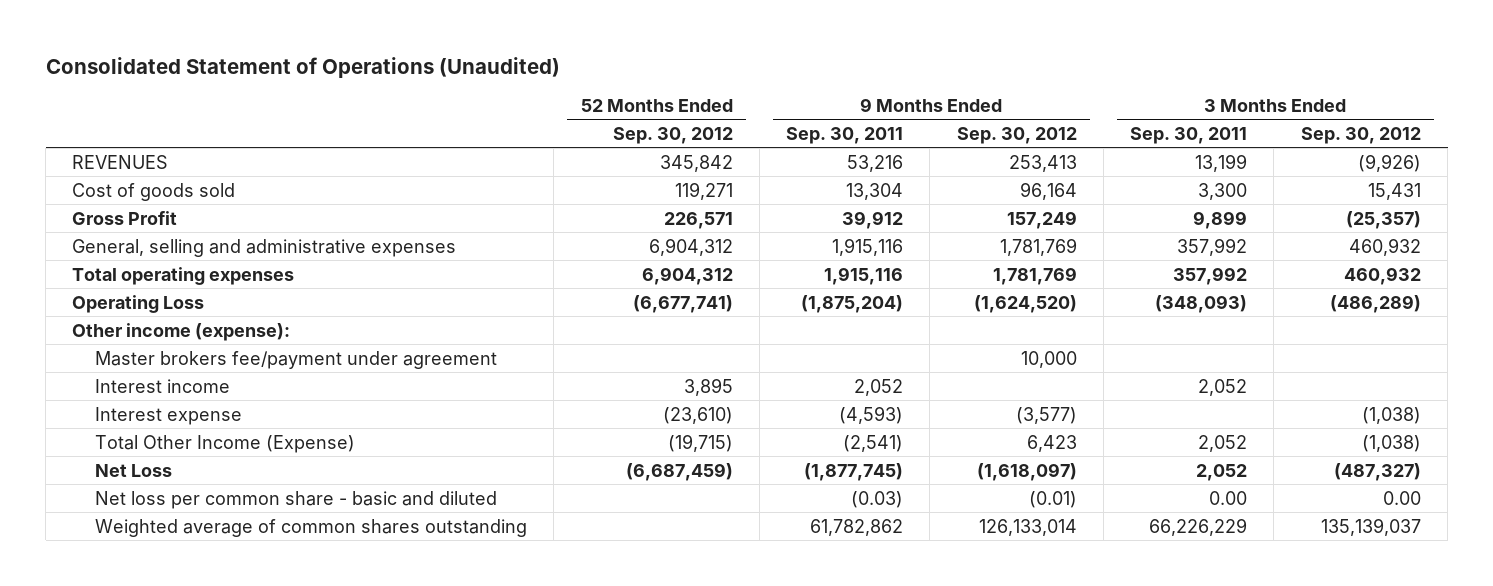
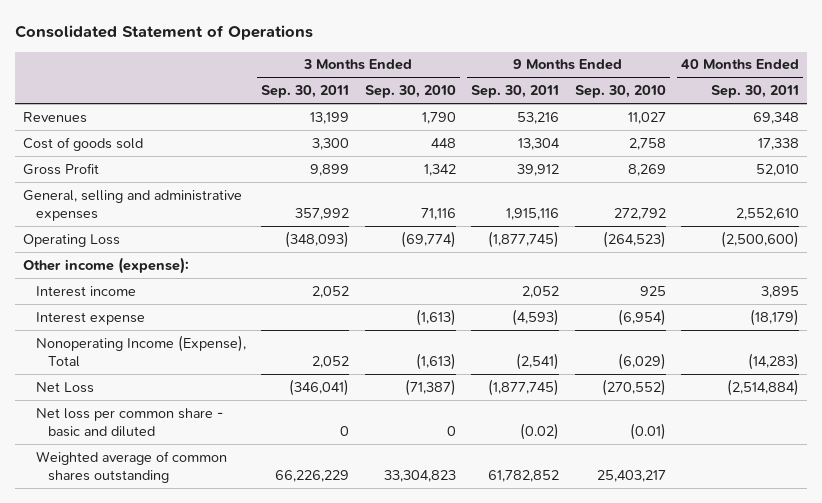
- Consolidated Statement of Operations (Unaudited)
+ Consolidated Statement of Operations
- | 52 Months Ended Sep. 30, 2012 | 9 Months Ended Sep. 30, 2011 | 9 Months Ended Sep. 30, 2012 | 3 Months Ended Sep. 30, 2011 | 3 Months Ended Sep. 30, 2012
+ | 3 Months Ended Sep. 30, 2011 | 3 Months Ended Sep. 30, 2010 | 9 Months Ended Sep. 30, 2011 | 9 Months Ended Sep. 30, 2010 | 40 Months Ended Sep. 30, 2011
- REVENUES | 345,842 | 53,216 | 253,413 | 13,199 | (9,926)
+ Revenues | 13,199 | 1,790 | 53,216 | 11,027 | 69,348
- Total operating expenses | 6,904,312 | 1,915,116 | 1,781,769 | 357,992 | 460,932
- Operating Loss | (6,677,741) | (1,875,204) | (1,624,520) | (348,093) | (486,289)
+ Operating Loss | (348,093) | (69,774) | (1,877,745) | (264,523) | (2,500,600)
- Master brokers fee/payment under agreement | | | 10,000 | |
- Total Other Income (Expense) | (19,715) | (2,541) | 6,423 | 2,052 | (1,038)
- Net Loss | (6,687,459) | (1,877,745) | (1,618,097) | 2,052 | (487,327)
- Net loss per common share - basic and diluted | | (0.03) | (0.01) | 0.00 | 0.00
- Weighted average of common shares outstanding | | 61,782,862 | 126,133,014 | 66,226,229 | 135,139,037
+ Nonoperating Income (Expense), Total | 2,052 | (1,613) | (2,541) | (6,029) | (14,283)
+ Net Loss | (346,041) | (71,387) | (1,877,745) | (270,552) | (2,514,884)
+ Net loss per common share - basic and diluted | 0 | 0 | (0.02) | (0.01) |
+ Weighted average of common shares outstanding | 66,226,229 | 33,304,823 | 61,782,852 | 25,403,217 |

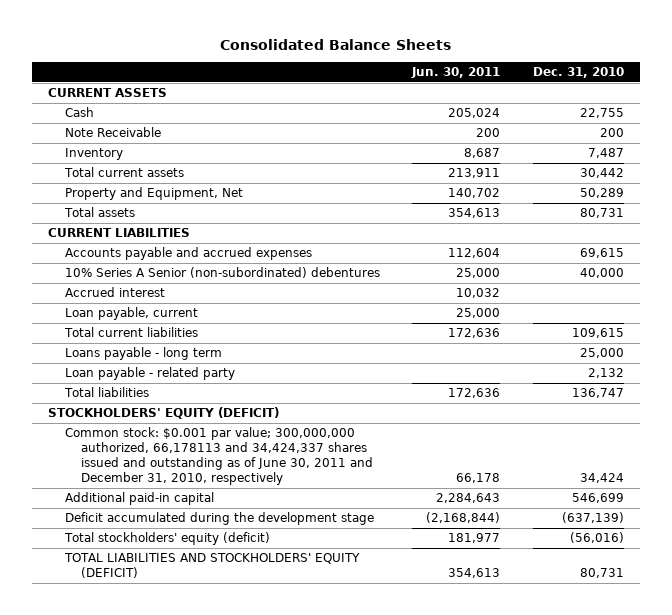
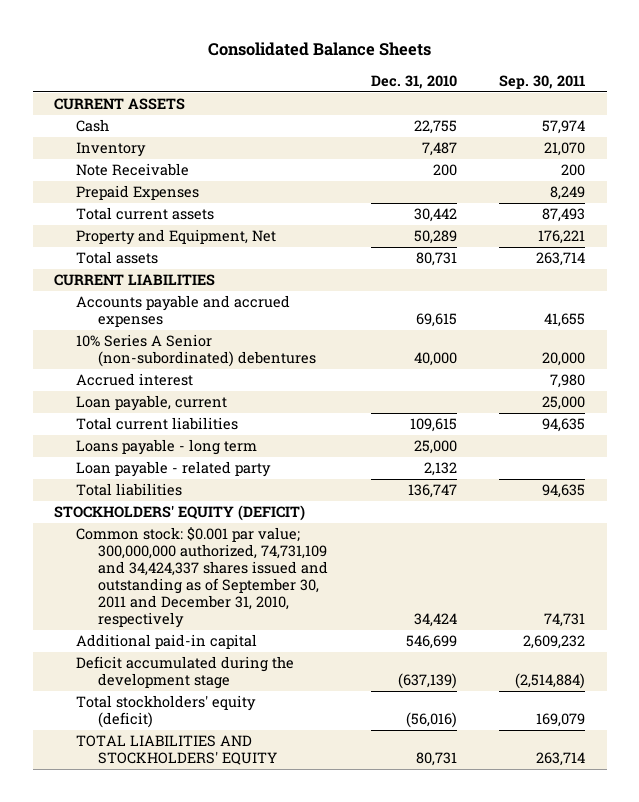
- | Jun. 30, 2011 | Dec. 31, 2010
+ | Dec. 31, 2010 | Sep. 30, 2011
moved down: Note Receivable | 200 | 200
+ Prepaid Expenses | | 8,249
- Common stock: $0.001 par value; 300,000,000 authorized, 66,178113 and 34,424,337 shares issued and outstanding as of June 30, 2011 and December 31, 2010, respectively | 66,178 | 34,424
+ Common stock: $0.001 par value; 300,000,000 authorized, 74,731,109 and 34,424,337 shares issued and outstanding as of September 30, 2011 and December 31, 2010, respectively | 34,424 | 74,731
- TOTAL LIABILITIES AND STOCKHOLDERS' EQUITY (DEFICIT) | 354,613 | 80,731
+ TOTAL LIABILITIES AND STOCKHOLDERS' EQUITY | 80,731 | 263,714

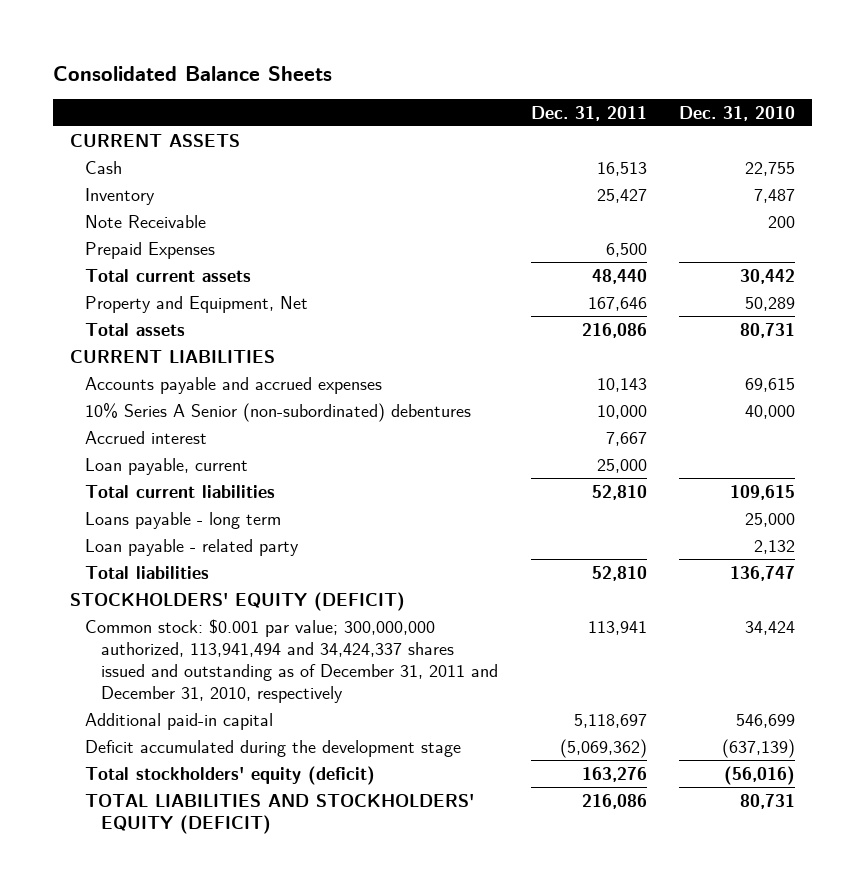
- | Dec. 31, 2010 | Sep. 30, 2011
+ | Dec. 31, 2011 | Dec. 31, 2010
- Common stock: $0.001 par value; 300,000,000 authorized, 74,731,109 and 34,424,337 shares issued and outstanding as of September 30, 2011 and December 31, 2010, respectively | 34,424 | 74,731
+ Common stock: $0.001 par value; 300,000,000 authorized, 113,941,494 and 34,424,337 shares issued and outstanding as of December 31, 2011 and December 31, 2010, respectively | 113,941 | 34,424
- TOTAL LIABILITIES AND STOCKHOLDERS' EQUITY | 80,731 | 263,714
+ TOTAL LIABILITIES AND STOCKHOLDERS' EQUITY (DEFICIT) | 216,086 | 80,731

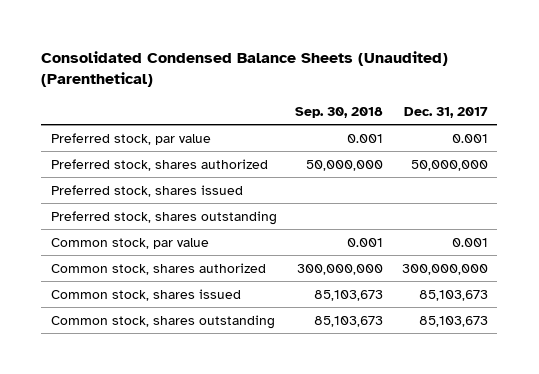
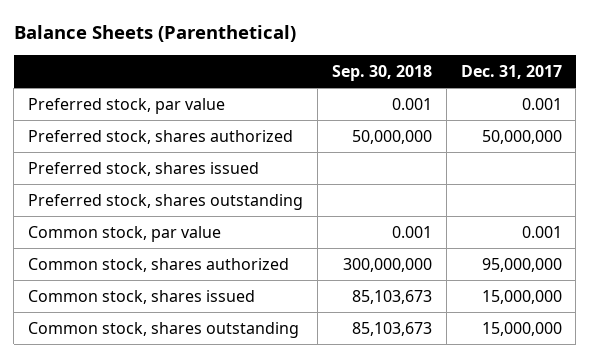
- Consolidated Condensed Balance Sheets (Unaudited) (Parenthetical)
+ Balance Sheets (Parenthetical)
- Common stock, shares authorized | 300,000,000 | 300,000,000
- Common stock, shares issued | 85,103,673 | 85,103,673
- Common stock, shares outstanding | 85,103,673 | 85,103,673
+ Common stock, shares authorized | 300,000,000 | 95,000,000
+ Common stock, shares issued | 85,103,673 | 15,000,000
+ Common stock, shares outstanding | 85,103,673 | 15,000,000

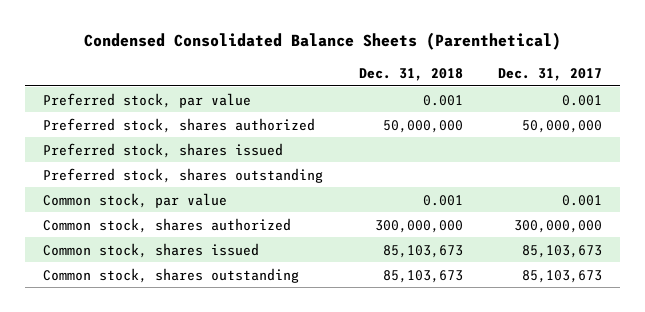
- Balance Sheets (Parenthetical)
+ Condensed Consolidated Balance Sheets (Parenthetical)
- | Sep. 30, 2018 | Dec. 31, 2017
+ | Dec. 31, 2018 | Dec. 31, 2017
- Common stock, shares authorized | 300,000,000 | 95,000,000
- Common stock, shares issued | 85,103,673 | 15,000,000
- Common stock, shares outstanding | 85,103,673 | 15,000,000
+ Common stock, shares authorized | 300,000,000 | 300,000,000
+ Common stock, shares issued | 85,103,673 | 85,103,673
+ Common stock, shares outstanding | 85,103,673 | 85,103,673

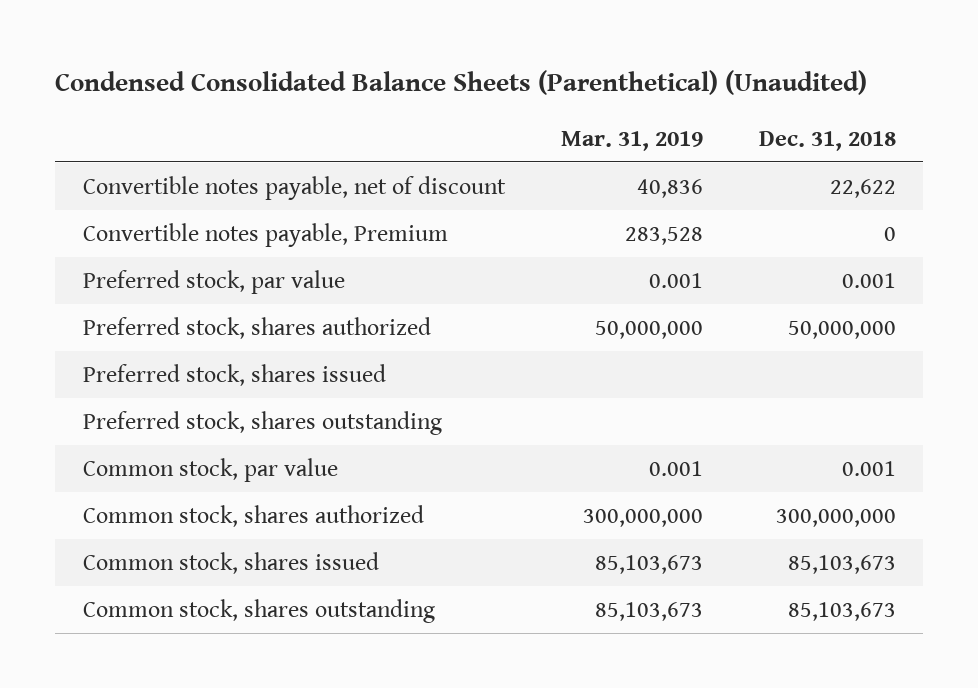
- Condensed Consolidated Balance Sheets (Parenthetical)
+ Condensed Consolidated Balance Sheets (Parenthetical) (Unaudited)
- | Dec. 31, 2018 | Dec. 31, 2017
+ | Mar. 31, 2019 | Dec. 31, 2018
+ Convertible notes payable, net of discount | 40,836 | 22,622
+ Convertible notes payable, Premium | 283,528 | 0

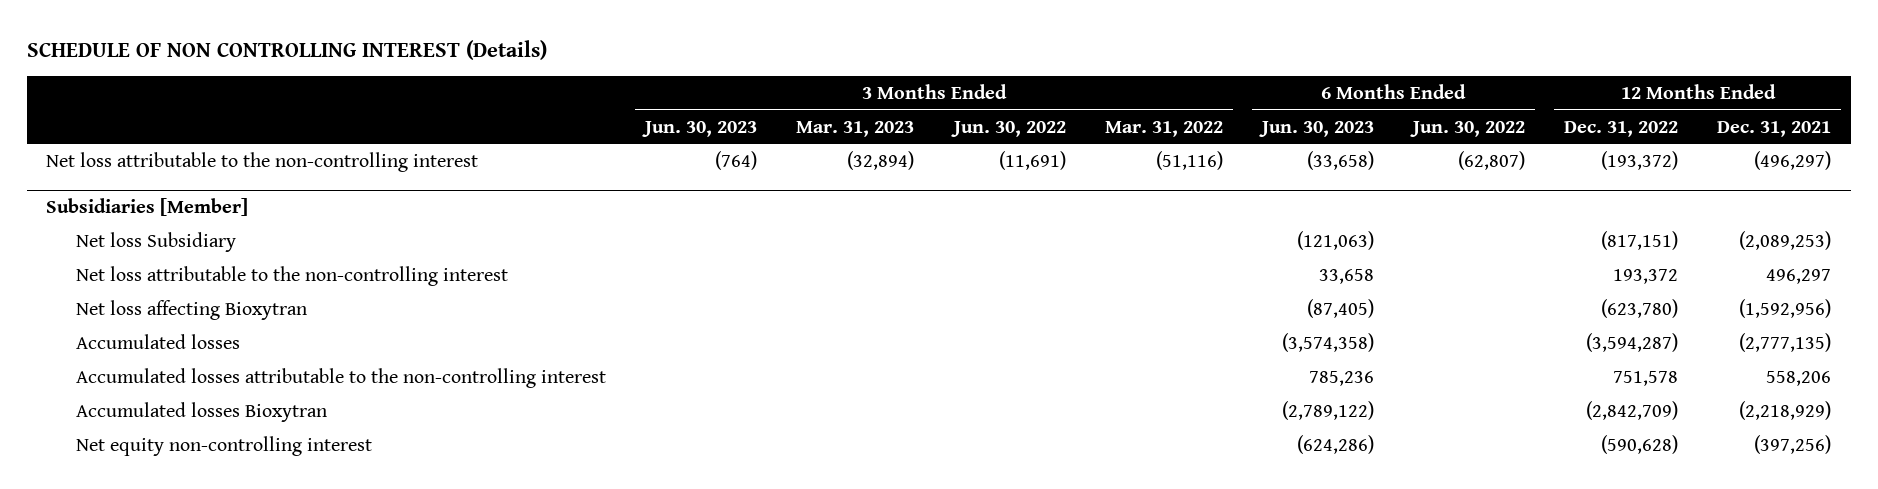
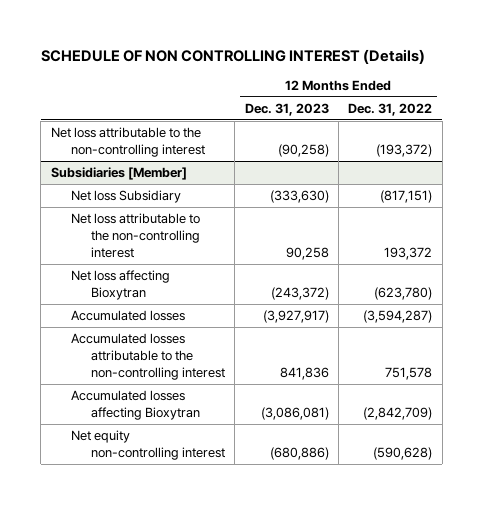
- | 3 Months Ended Jun. 30, 2023 | 3 Months Ended Mar. 31, 2023 | 3 Months Ended Jun. 30, 2022 | 3 Months Ended Mar. 31, 2022 | 6 Months Ended Jun. 30, 2023 | 6 Months Ended Jun. 30, 2022 | 12 Months Ended Dec. 31, 2022 | 12 Months Ended Dec. 31, 2021
+ | 12 Months Ended Dec. 31, 2023 | 12 Months Ended Dec. 31, 2022
@ Subsidiaries [Member]
- Accumulated losses Bioxytran | | | | | (2,789,122) | | (2,842,709) | (2,218,929)
+ Accumulated losses affecting Bioxytran | (3,086,081) | (2,842,709)

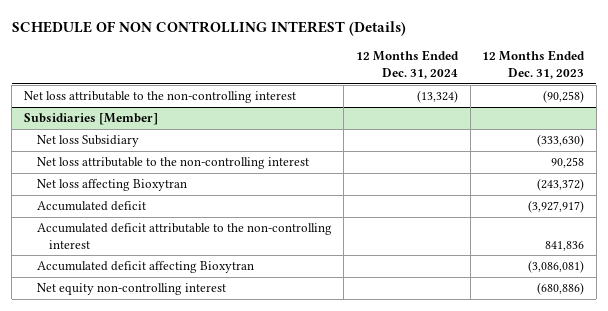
- | 12 Months Ended Dec. 31, 2023 | 12 Months Ended Dec. 31, 2022
+ | 12 Months Ended Dec. 31, 2024 | 12 Months Ended Dec. 31, 2023
@ Subsidiaries [Member]
- Accumulated losses | (3,927,917) | (3,594,287)
- Accumulated losses attributable to the non-controlling interest | 841,836 | 751,578
- Accumulated losses affecting Bioxytran | (3,086,081) | (2,842,709)
+ Accumulated deficit | | (3,927,917)
+ Accumulated deficit attributable to the non-controlling interest | | 841,836
+ Accumulated deficit affecting Bioxytran | | (3,086,081)

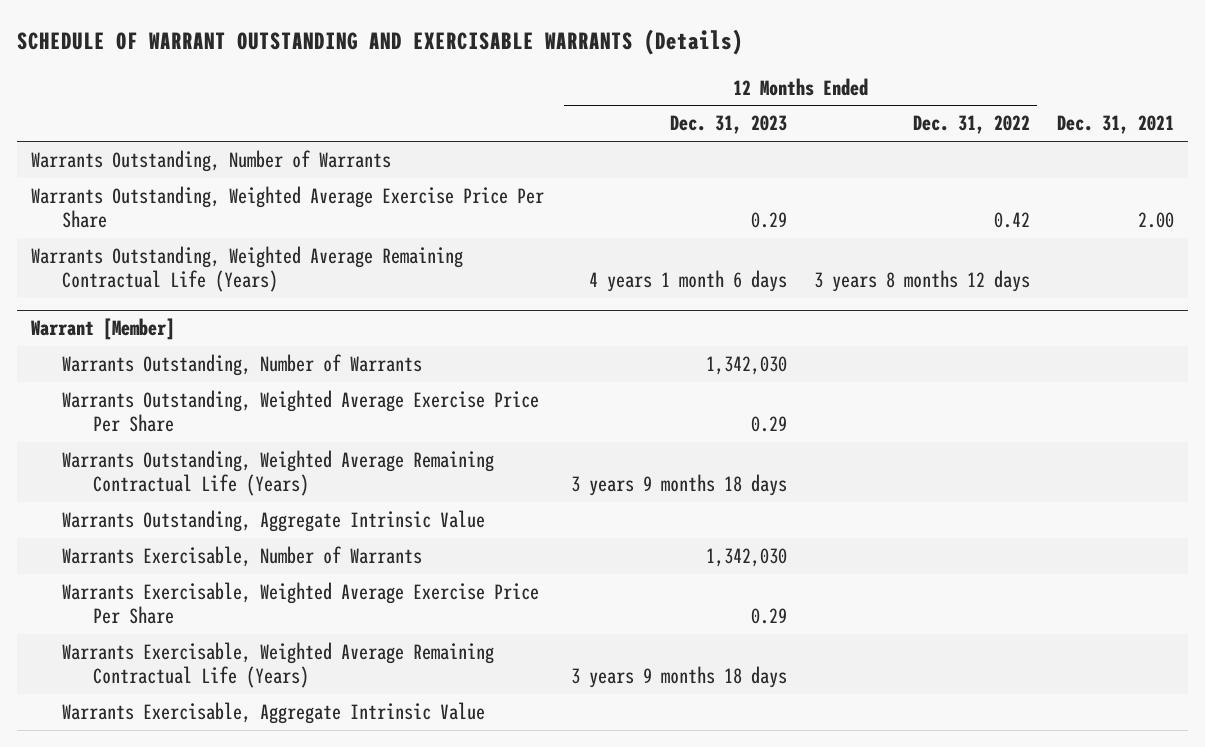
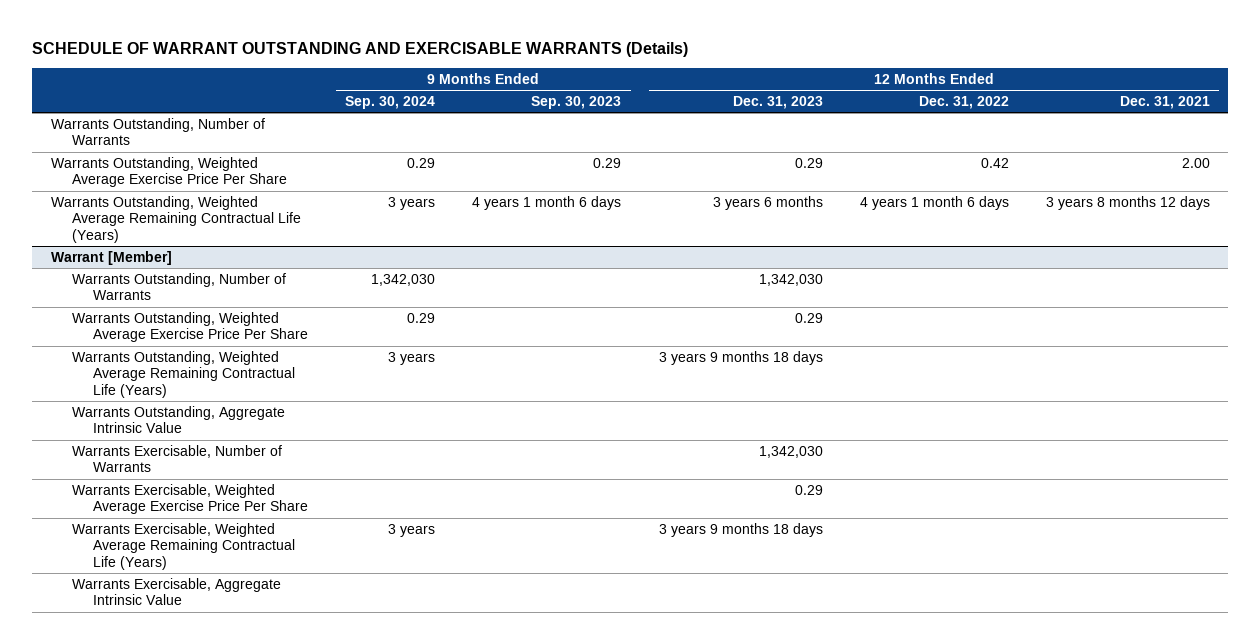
- | 12 Months Ended Dec. 31, 2023 | 12 Months Ended Dec. 31, 2022 | Dec. 31, 2021
+ | 9 Months Ended Sep. 30, 2024 | 9 Months Ended Sep. 30, 2023 | 12 Months Ended Dec. 31, 2023 | 12 Months Ended Dec. 31, 2022 | 12 Months Ended Dec. 31, 2021
- Warrants Outstanding, Weighted Average Remaining Contractual Life (Years) | 4 years 1 month 6 days | 3 years 8 months 12 days |
+ Warrants Outstanding, Weighted Average Remaining Contractual Life (Years) | 3 years | 4 years 1 month 6 days | 3 years 6 months | 4 years 1 month 6 days | 3 years 8 months 12 days

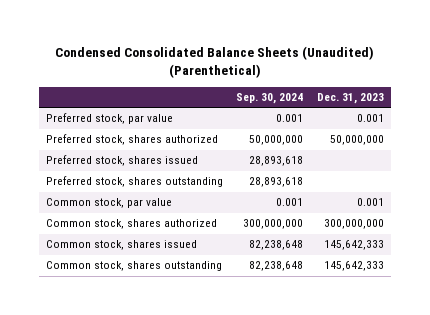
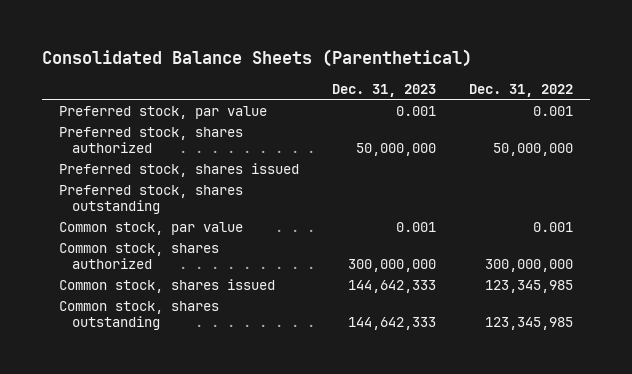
- Condensed Consolidated Balance Sheets (Unaudited) (Parenthetical)
+ Consolidated Balance Sheets (Parenthetical)
- | Sep. 30, 2024 | Dec. 31, 2023
+ | Dec. 31, 2023 | Dec. 31, 2022
- Common stock, shares issued | 82,238,648 | 145,642,333
- Common stock, shares outstanding | 82,238,648 | 145,642,333
+ Common stock, shares issued | 144,642,333 | 123,345,985
+ Common stock, shares outstanding | 144,642,333 | 123,345,985

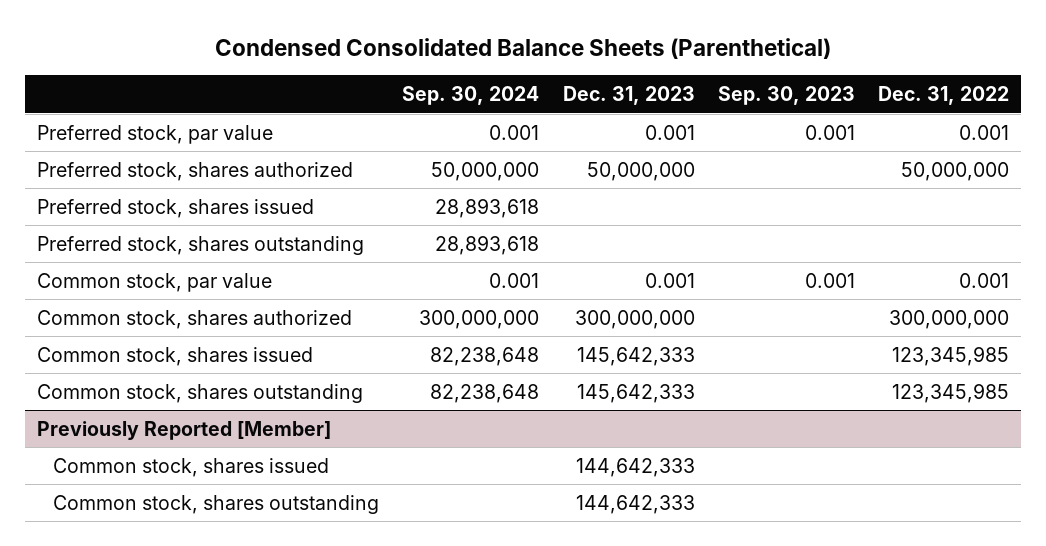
- Consolidated Balance Sheets (Parenthetical)
+ Condensed Consolidated Balance Sheets (Parenthetical)
- | Dec. 31, 2023 | Dec. 31, 2022
+ | Sep. 30, 2024 | Dec. 31, 2023 | Sep. 30, 2023 | Dec. 31, 2022
- Common stock, shares issued | 144,642,333 | 123,345,985
- Common stock, shares outstanding | 144,642,333 | 123,345,985
+ Common stock, shares issued | 82,238,648 | 145,642,333 | | 123,345,985
+ Common stock, shares outstanding | 82,238,648 | 145,642,333 | | 123,345,985
+ Previously Reported [Member]
+ Common stock, shares issued | | 144,642,333 | |
+ Common stock, shares outstanding | | 144,642,333 | |

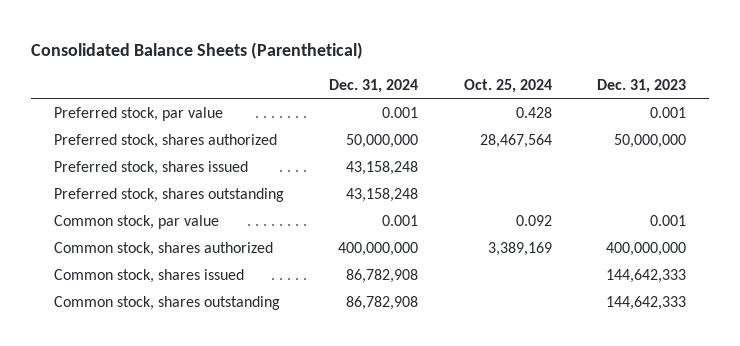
- Condensed Consolidated Balance Sheets (Parenthetical)
+ Consolidated Balance Sheets (Parenthetical)
- | Sep. 30, 2024 | Dec. 31, 2023 | Sep. 30, 2023 | Dec. 31, 2022
+ | Dec. 31, 2024 | Oct. 25, 2024 | Dec. 31, 2023
- Common stock, shares authorized | 300,000,000 | 300,000,000 | | 300,000,000
- Common stock, shares issued | 82,238,648 | 145,642,333 | | 123,345,985
- Common stock, shares outstanding | 82,238,648 | 145,642,333 | | 123,345,985
- Previously Reported [Member]
+ Common stock, shares authorized | 400,000,000 | 3,389,169 | 400,000,000

